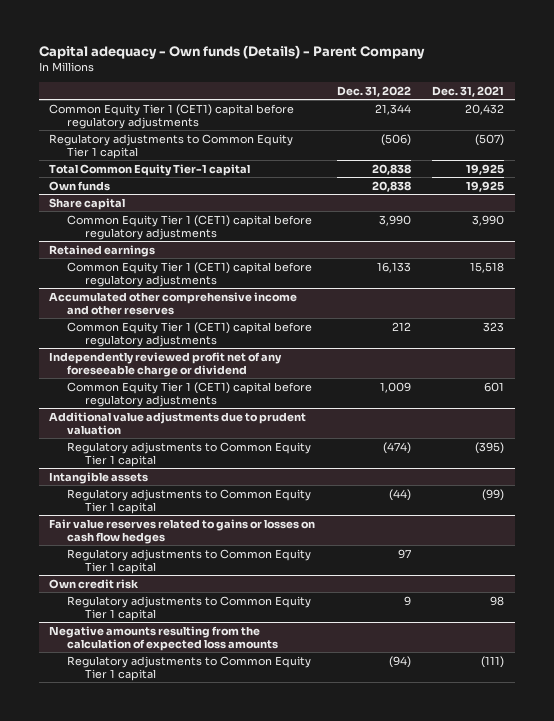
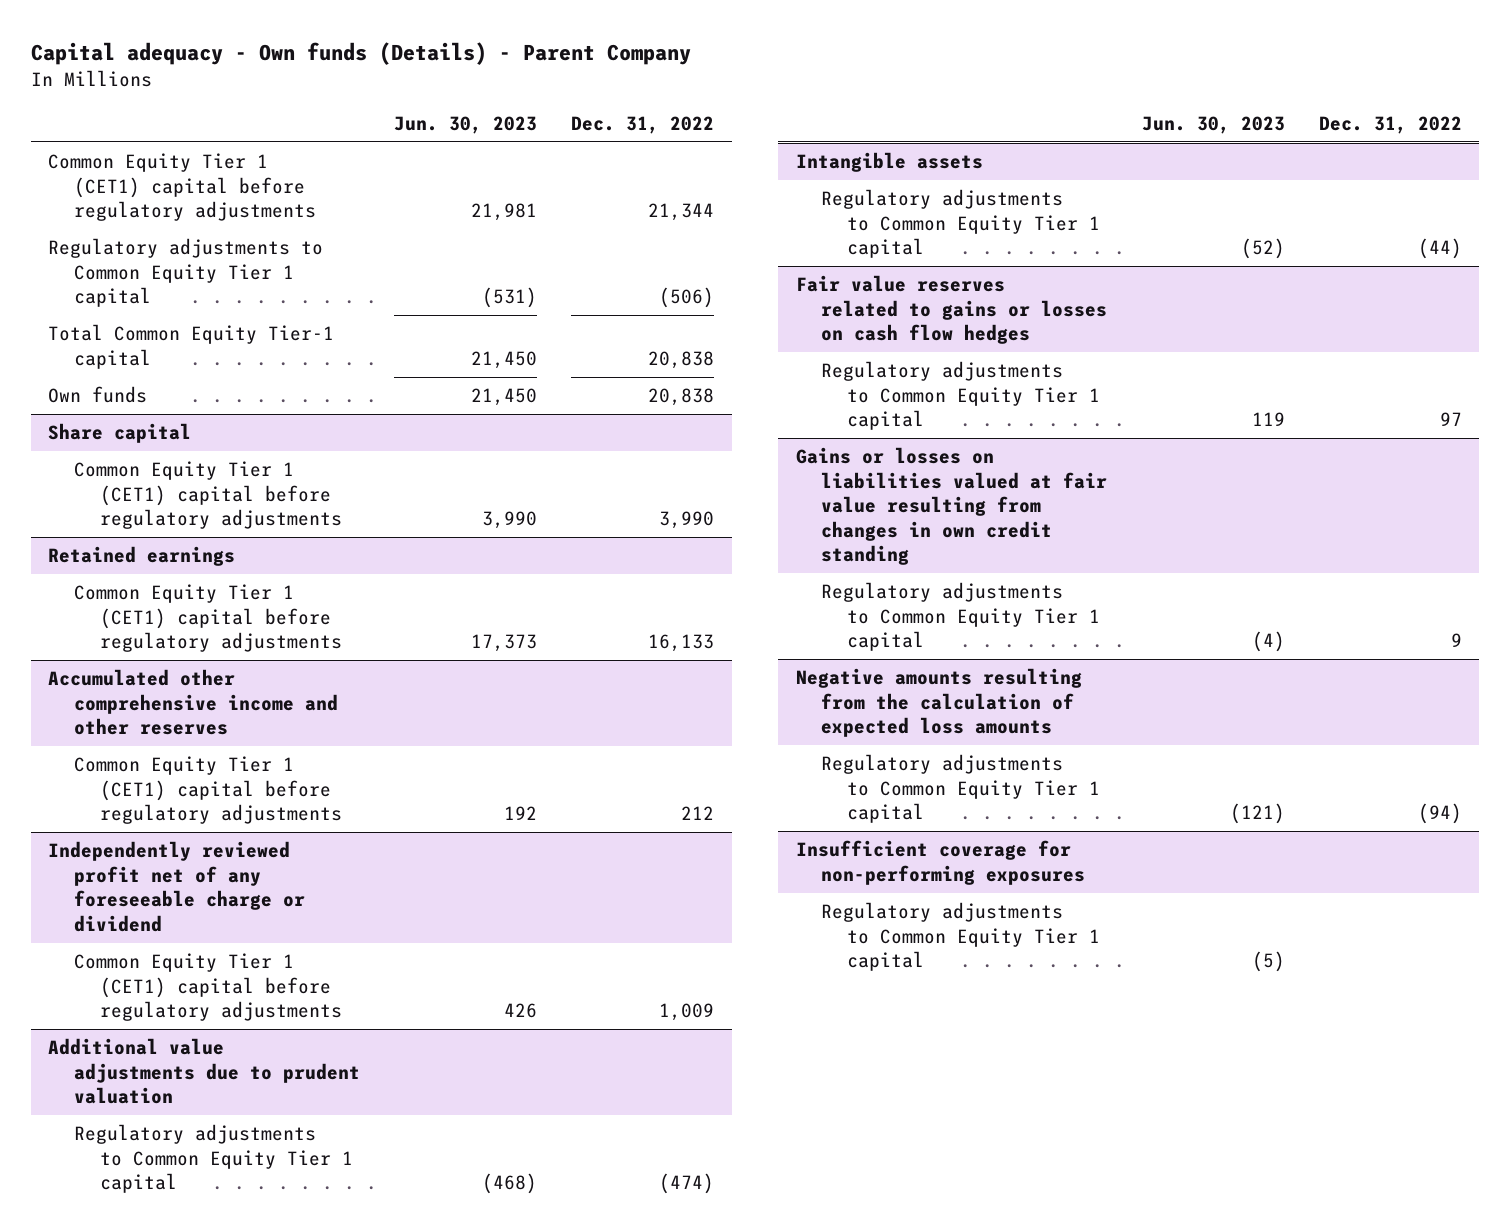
- | Dec. 31, 2022 | Dec. 31, 2021
+ | Jun. 30, 2023 | Dec. 31, 2022
- Own credit risk
+ Gains or losses on liabilities valued at fair value resulting from changes in own credit standing
+ Insufficient coverage for non-performing exposures
+ Regulatory adjustments to Common Equity Tier 1 capital | (5) |

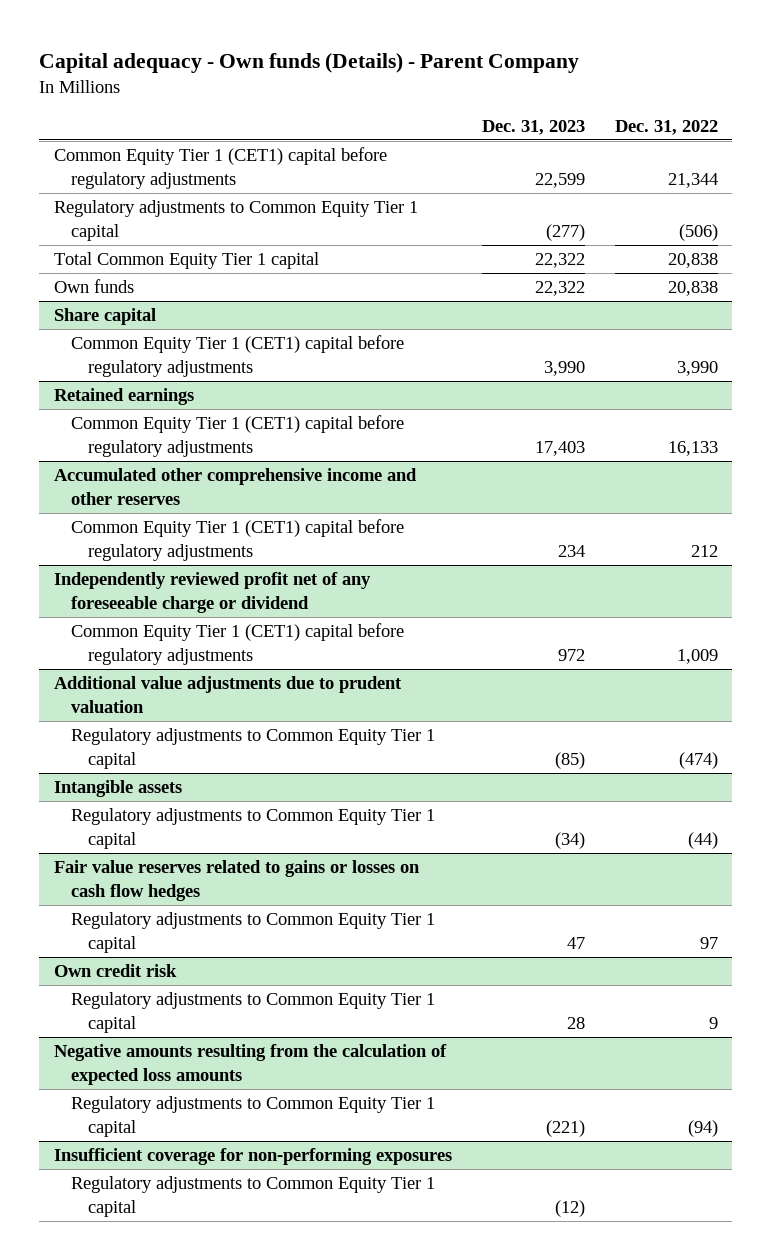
- | Jun. 30, 2023 | Dec. 31, 2022
+ | Dec. 31, 2023 | Dec. 31, 2022
- Total Common Equity Tier-1 capital | 21,450 | 20,838
+ Total Common Equity Tier 1 capital | 22,322 | 20,838
- Gains or losses on liabilities valued at fair value resulting from changes in own credit standing
+ Own credit risk

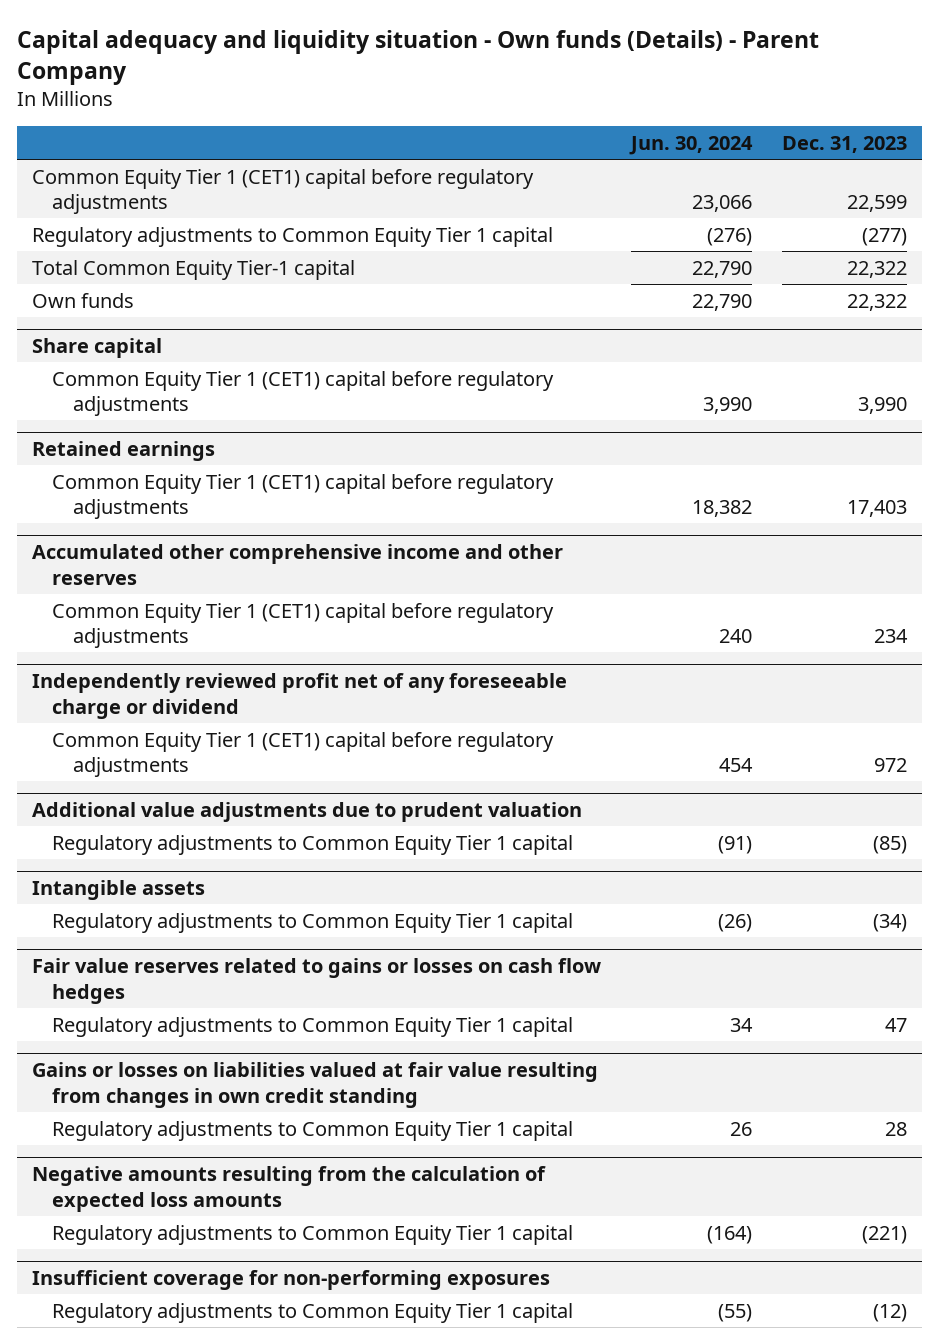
- Capital adequacy - Own funds (Details) - Parent Company
+ Capital adequacy and liquidity situation - Own funds (Details) - Parent Company
- | Dec. 31, 2023 | Dec. 31, 2022
+ | Jun. 30, 2024 | Dec. 31, 2023
- Total Common Equity Tier 1 capital | 22,322 | 20,838
+ Total Common Equity Tier-1 capital | 22,790 | 22,322
- Own credit risk
+ Gains or losses on liabilities valued at fair value resulting from changes in own credit standing

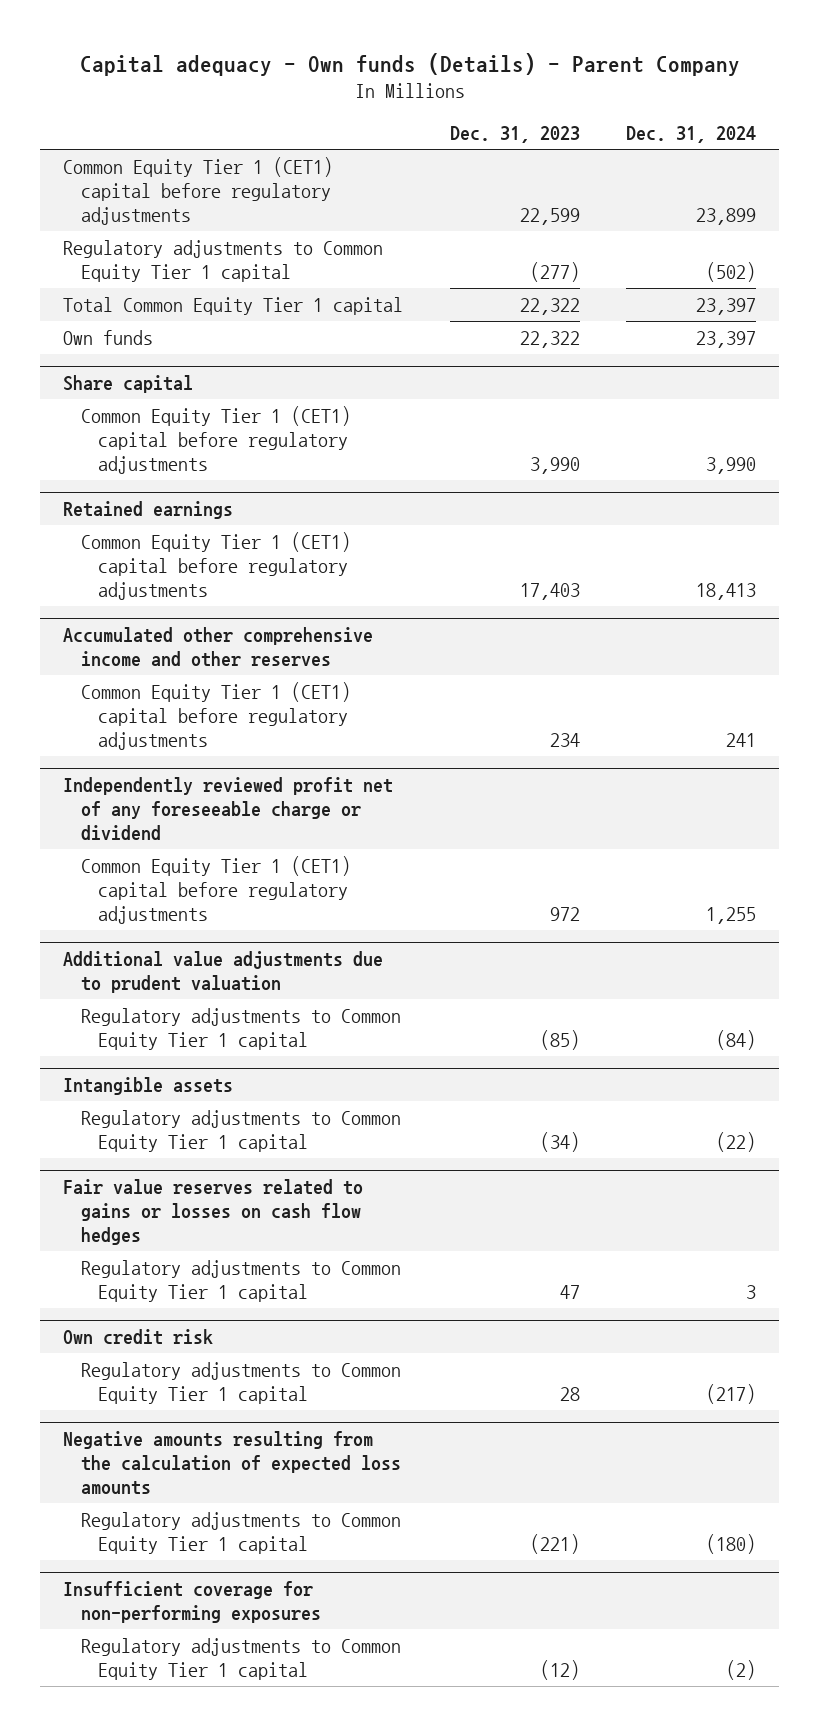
- Capital adequacy and liquidity situation - Own funds (Details) - Parent Company
+ Capital adequacy - Own funds (Details) - Parent Company
- | Jun. 30, 2024 | Dec. 31, 2023
+ | Dec. 31, 2023 | Dec. 31, 2024
- Total Common Equity Tier-1 capital | 22,790 | 22,322
+ Total Common Equity Tier 1 capital | 22,322 | 23,397
- Gains or losses on liabilities valued at fair value resulting from changes in own credit standing
+ Own credit risk

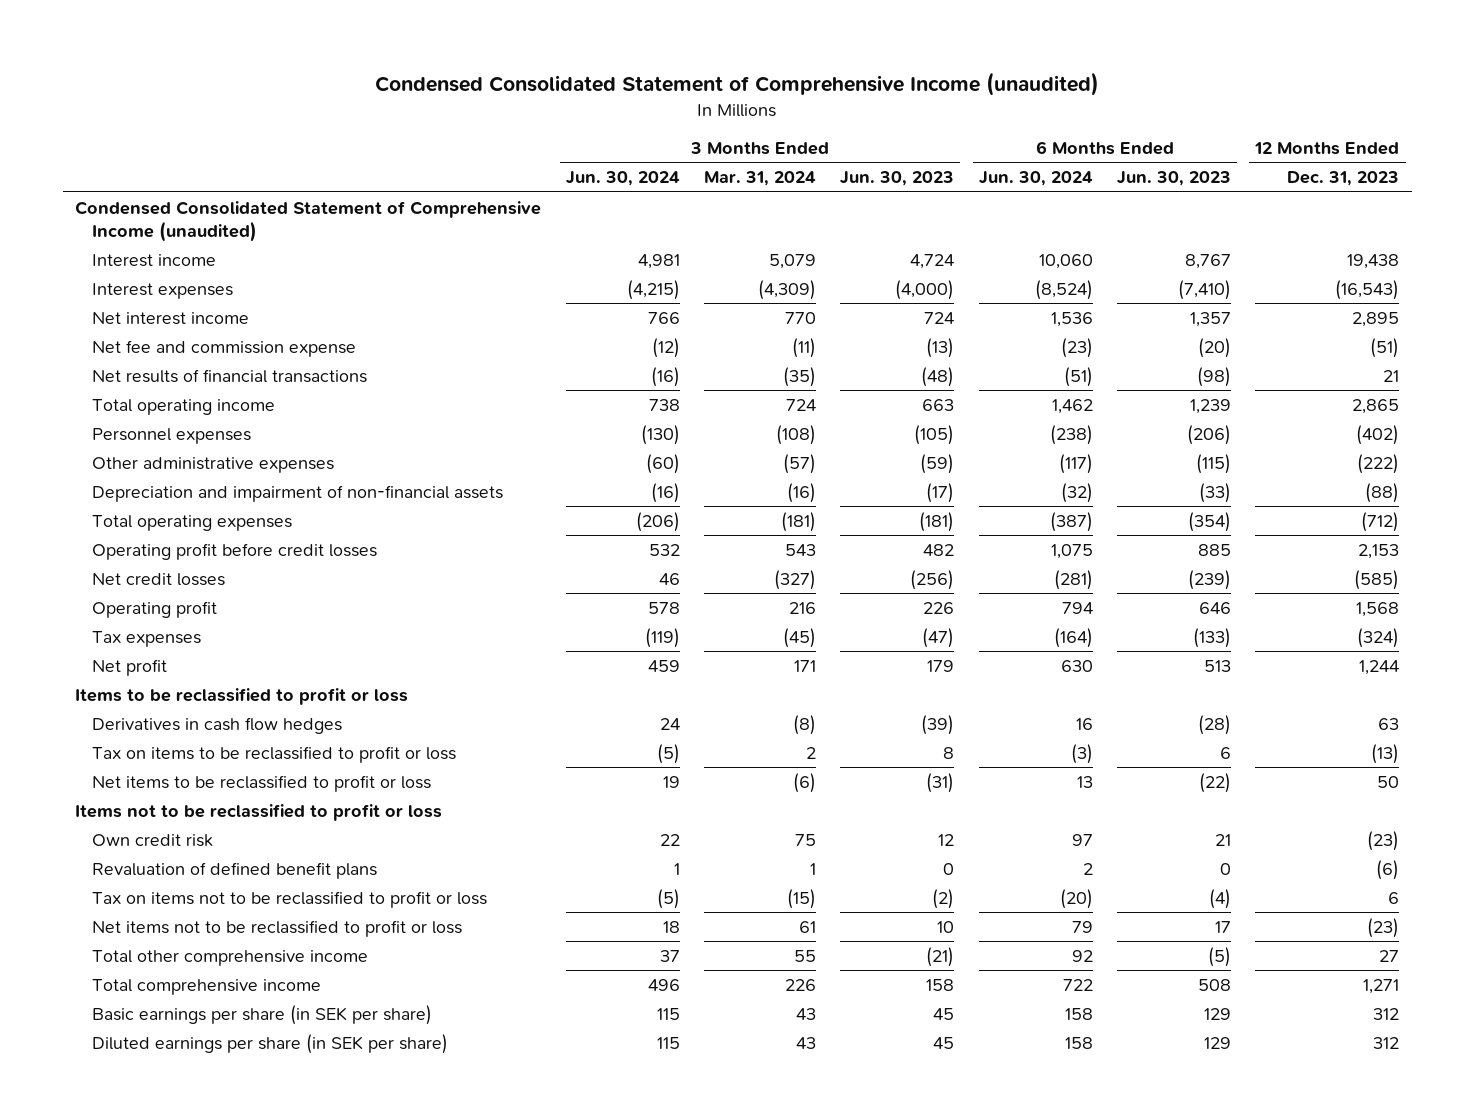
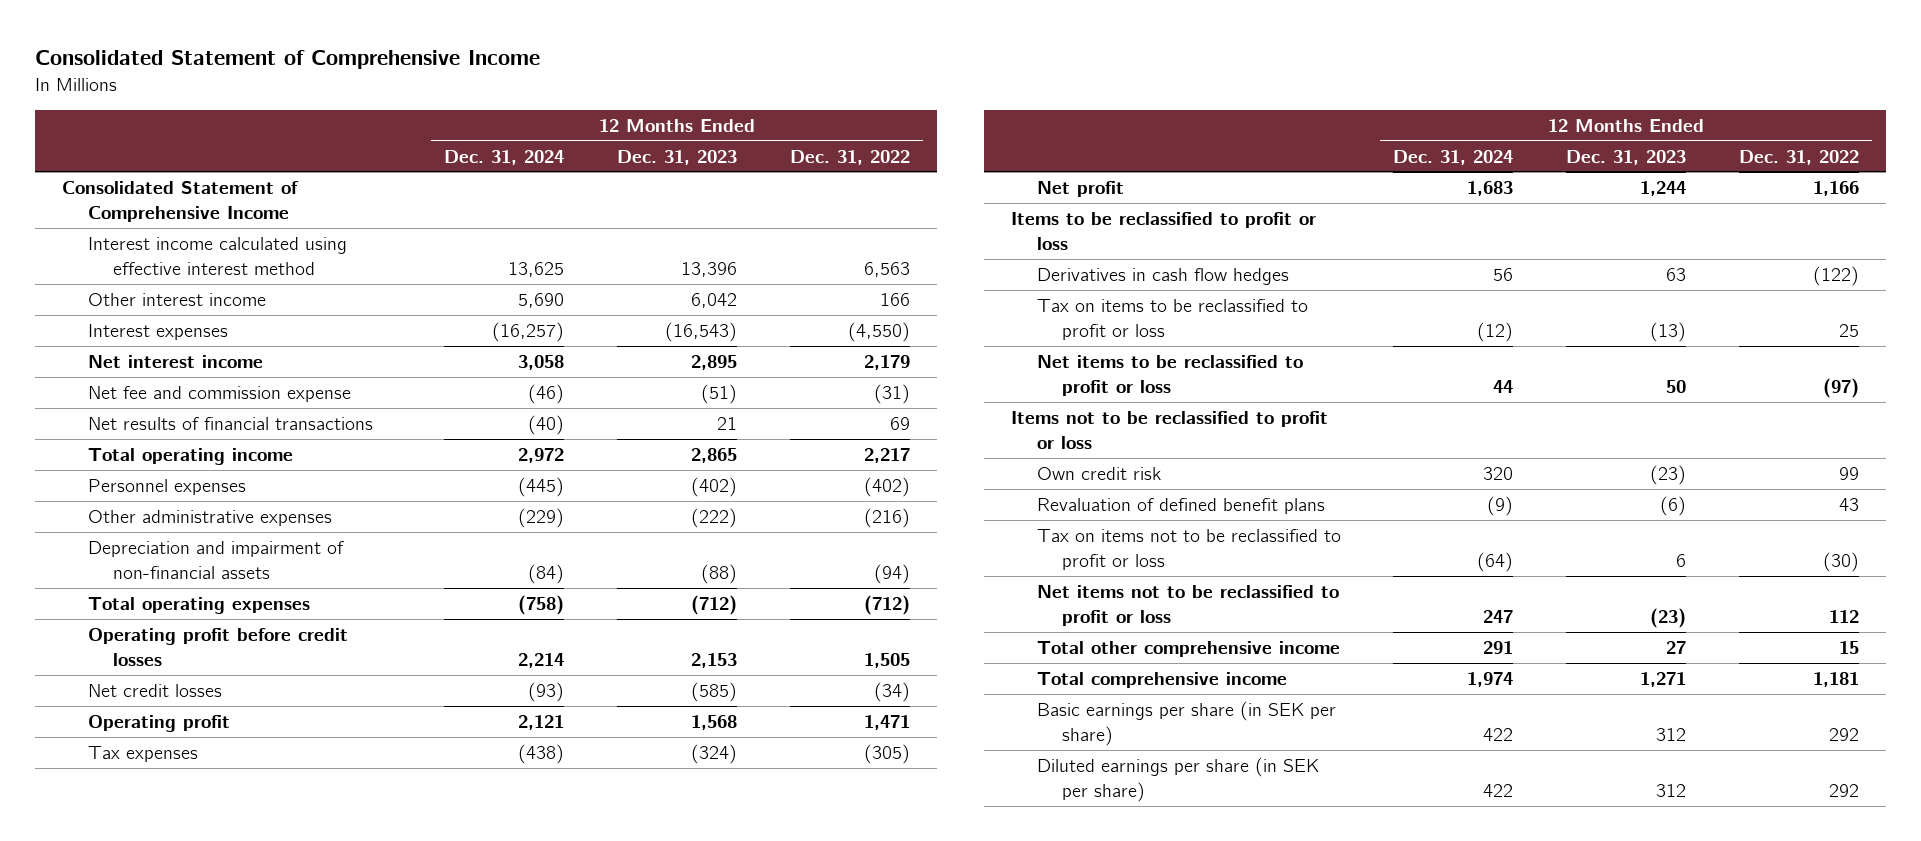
- Condensed Consolidated Statement of Comprehensive Income (unaudited)
+ Consolidated Statement of Comprehensive Income
- | 3 Months Ended Jun. 30, 2024 | 3 Months Ended Mar. 31, 2024 | 3 Months Ended Jun. 30, 2023 | 6 Months Ended Jun. 30, 2024 | 6 Months Ended Jun. 30, 2023 | 12 Months Ended Dec. 31, 2023
+ | 12 Months Ended Dec. 31, 2024 | 12 Months Ended Dec. 31, 2023 | 12 Months Ended Dec. 31, 2022
- Condensed Consolidated Statement of Comprehensive Income (unaudited)
- Interest income | 4,981 | 5,079 | 4,724 | 10,060 | 8,767 | 19,438
+ Consolidated Statement of Comprehensive Income
+ Interest income calculated using effective interest method | 13,625 | 13,396 | 6,563
+ Other interest income | 5,690 | 6,042 | 166

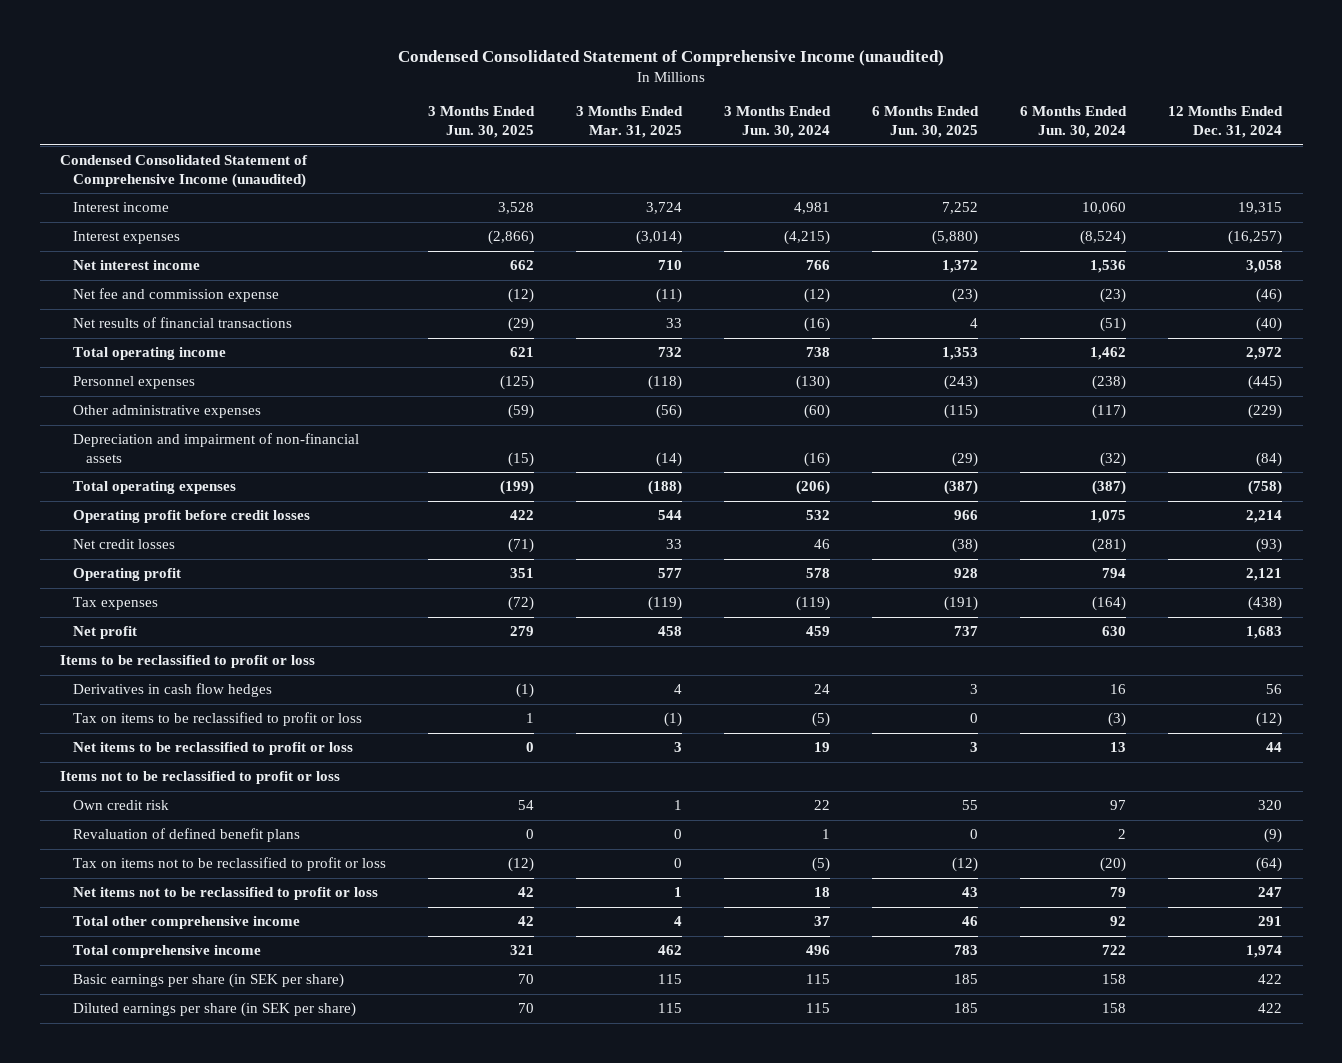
- Consolidated Statement of Comprehensive Income
+ Condensed Consolidated Statement of Comprehensive Income (unaudited)
- | 12 Months Ended Dec. 31, 2024 | 12 Months Ended Dec. 31, 2023 | 12 Months Ended Dec. 31, 2022
+ | 3 Months Ended Jun. 30, 2025 | 3 Months Ended Mar. 31, 2025 | 3 Months Ended Jun. 30, 2024 | 6 Months Ended Jun. 30, 2025 | 6 Months Ended Jun. 30, 2024 | 12 Months Ended Dec. 31, 2024
- Consolidated Statement of Comprehensive Income
- Interest income calculated using effective interest method | 13,625 | 13,396 | 6,563
- Other interest income | 5,690 | 6,042 | 166
+ Condensed Consolidated Statement of Comprehensive Income (unaudited)
+ Interest income | 3,528 | 3,724 | 4,981 | 7,252 | 10,060 | 19,315

